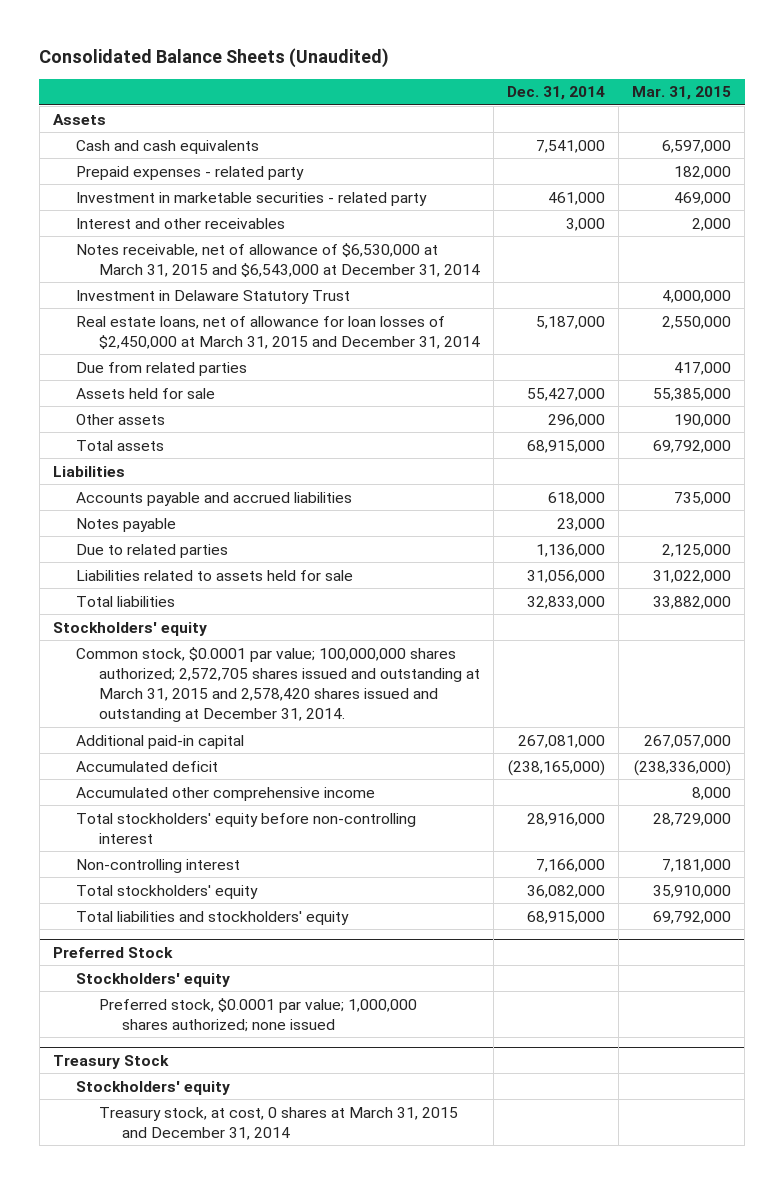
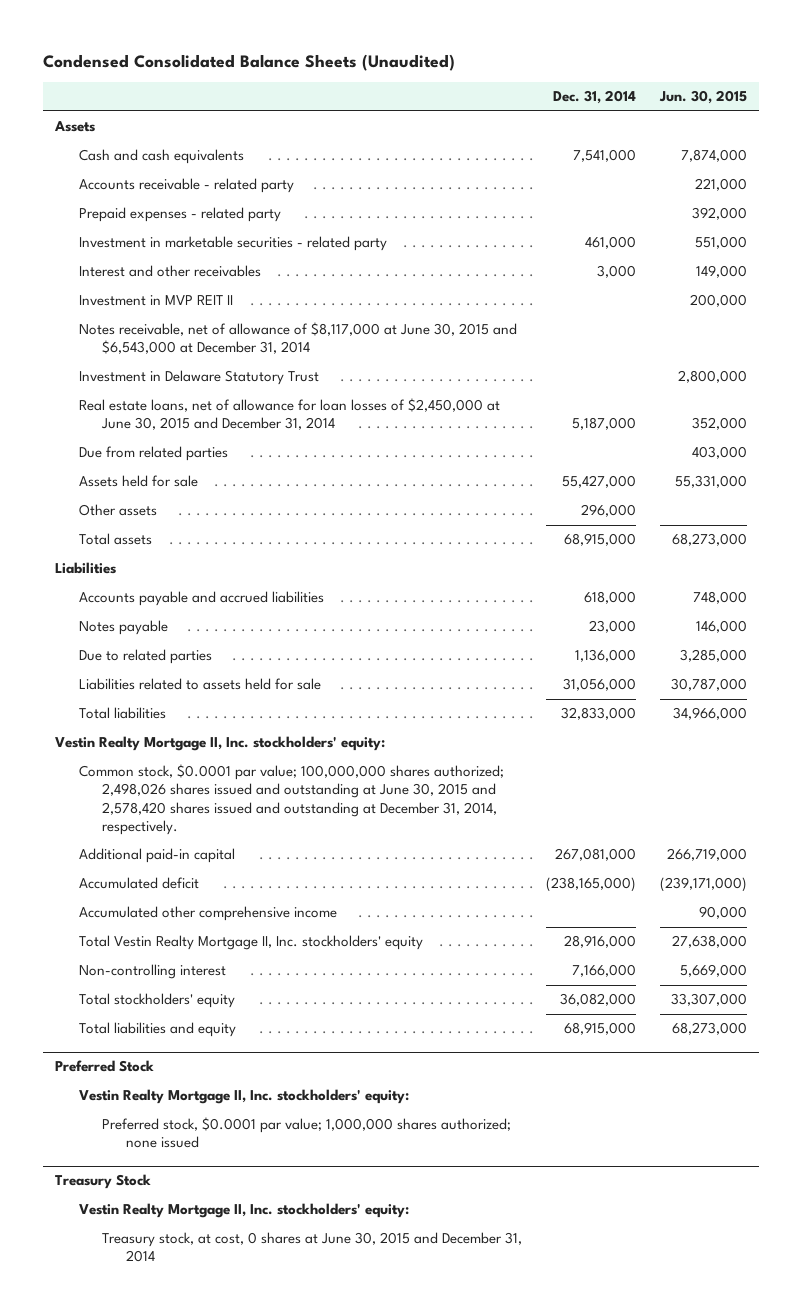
- Consolidated Balance Sheets (Unaudited)
+ Condensed Consolidated Balance Sheets (Unaudited)
- | Dec. 31, 2014 | Mar. 31, 2015
+ | Dec. 31, 2014 | Jun. 30, 2015
+ Accounts receivable - related party | | 221,000
- Notes receivable, net of allowance of $6,530,000 at March 31, 2015 and $6,543,000 at December 31, 2014
+ Investment in MVP REIT II | | 200,000
+ Notes receivable, net of allowance of $8,117,000 at June 30, 2015 and $6,543,000 at December 31, 2014
- Real estate loans, net of allowance for loan losses of $2,450,000 at March 31, 2015 and December 31, 2014 | 5,187,000 | 2,550,000
+ Real estate loans, net of allowance for loan losses of $2,450,000 at June 30, 2015 and December 31, 2014 | 5,187,000 | 352,000
- Stockholders' equity
- Common stock, $0.0001 par value; 100,000,000 shares authorized; 2,572,705 shares issued and outstanding at March 31, 2015 and 2,578,420 shares issued and outstanding at December 31, 2014.
+ Vestin Realty Mortgage II, Inc. stockholders' equity:
+ Common stock, $0.0001 par value; 100,000,000 shares authorized; 2,498,026 shares issued and outstanding at June 30, 2015 and 2,578,420 shares issued and outstanding at December 31, 2014, respectively.
- Total stockholders' equity before non-controlling interest | 28,916,000 | 28,729,000
+ Total Vestin Realty Mortgage II, Inc. stockholders' equity | 28,916,000 | 27,638,000
- Total liabilities and stockholders' equity | 68,915,000 | 69,792,000
+ Total liabilities and equity | 68,915,000 | 68,273,000
@ Preferred Stock
- Stockholders' equity
+ Vestin Realty Mortgage II, Inc. stockholders' equity:
@ Treasury Stock
- Stockholders' equity
- Treasury stock, at cost, 0 shares at March 31, 2015 and December 31, 2014
+ Vestin Realty Mortgage II, Inc. stockholders' equity:
+ Treasury stock, at cost, 0 shares at June 30, 2015 and December 31, 2014

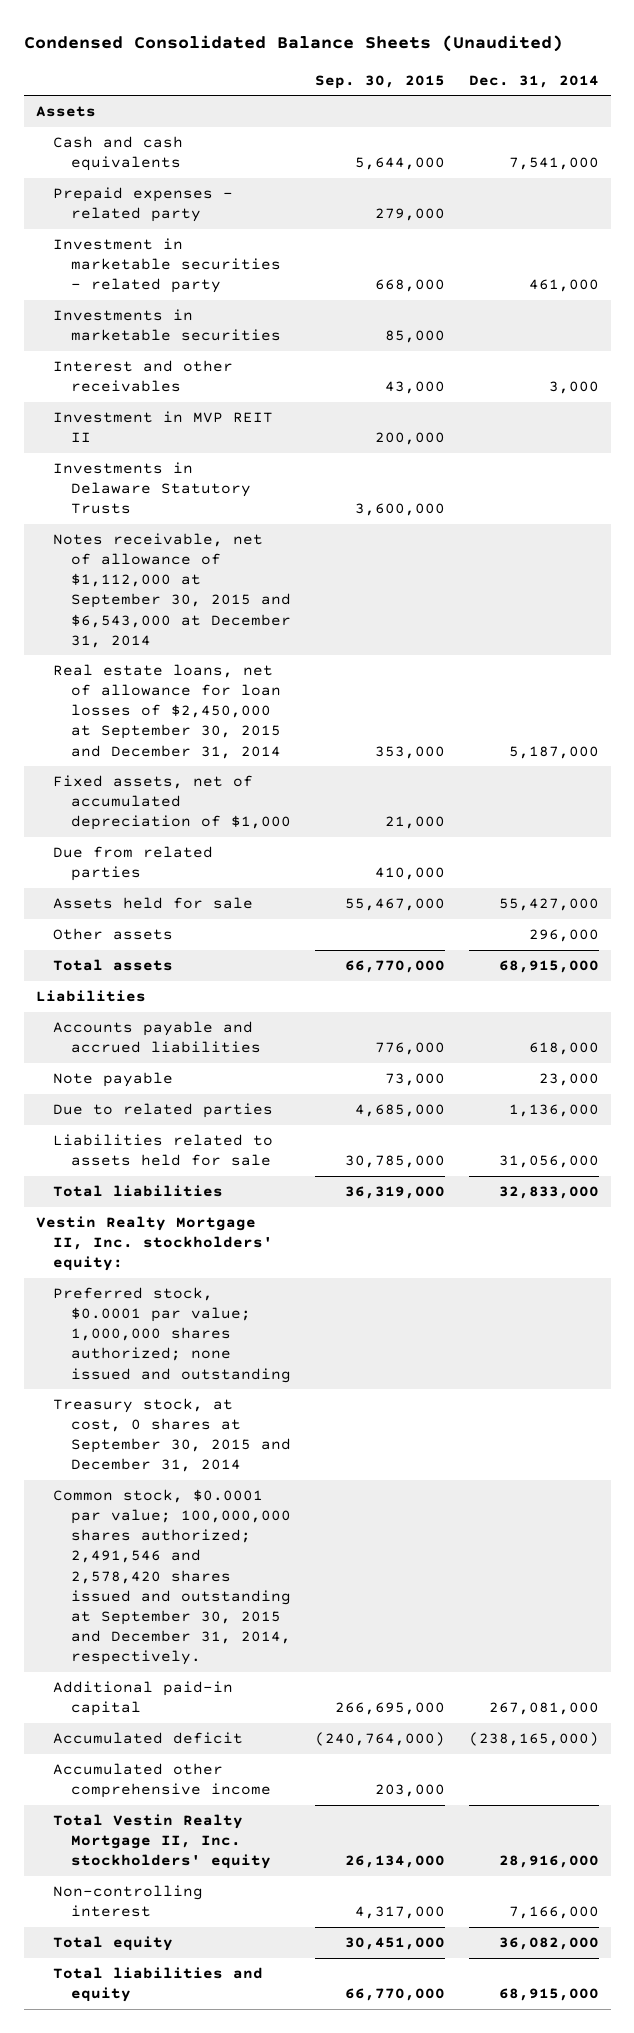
- | Dec. 31, 2014 | Jun. 30, 2015
+ | Sep. 30, 2015 | Dec. 31, 2014
- Accounts receivable - related party | | 221,000
+ Investments in marketable securities | 85,000 |
- Notes receivable, net of allowance of $8,117,000 at June 30, 2015 and $6,543,000 at December 31, 2014
- Investment in Delaware Statutory Trust | | 2,800,000
- Real estate loans, net of allowance for loan losses of $2,450,000 at June 30, 2015 and December 31, 2014 | 5,187,000 | 352,000
+ Investments in Delaware Statutory Trusts | 3,600,000 |
+ Notes receivable, net of allowance of $1,112,000 at September 30, 2015 and $6,543,000 at December 31, 2014
+ Real estate loans, net of allowance for loan losses of $2,450,000 at September 30, 2015 and December 31, 2014 | 353,000 | 5,187,000
+ Fixed assets, net of accumulated depreciation of $1,000 | 21,000 |
- Notes payable | 23,000 | 146,000
+ Note payable | 73,000 | 23,000
- Common stock, $0.0001 par value; 100,000,000 shares authorized; 2,498,026 shares issued and outstanding at June 30, 2015 and 2,578,420 shares issued and outstanding at December 31, 2014, respectively.
+ Preferred stock, $0.0001 par value; 1,000,000 shares authorized; none issued and outstanding
+ Treasury stock, at cost, 0 shares at September 30, 2015 and December 31, 2014
+ Common stock, $0.0001 par value; 100,000,000 shares authorized; 2,491,546 and 2,578,420 shares issued and outstanding at September 30, 2015 and December 31, 2014, respectively.
- Total stockholders' equity | 36,082,000 | 33,307,000
+ Total equity | 30,451,000 | 36,082,000
- Preferred Stock
- Vestin Realty Mortgage II, Inc. stockholders' equity:
- Preferred stock, $0.0001 par value; 1,000,000 shares authorized; none issued
- Treasury Stock
- Vestin Realty Mortgage II, Inc. stockholders' equity:
- Treasury stock, at cost, 0 shares at June 30, 2015 and December 31, 2014

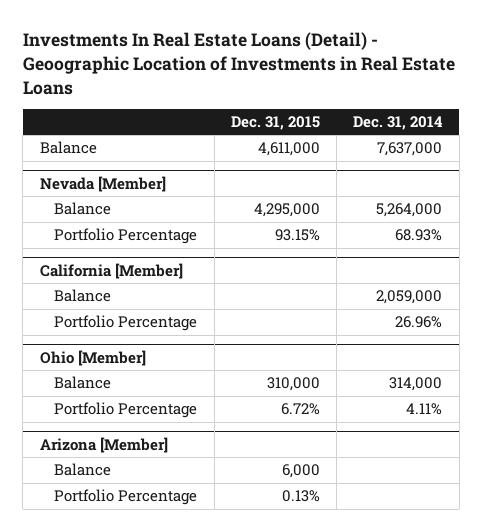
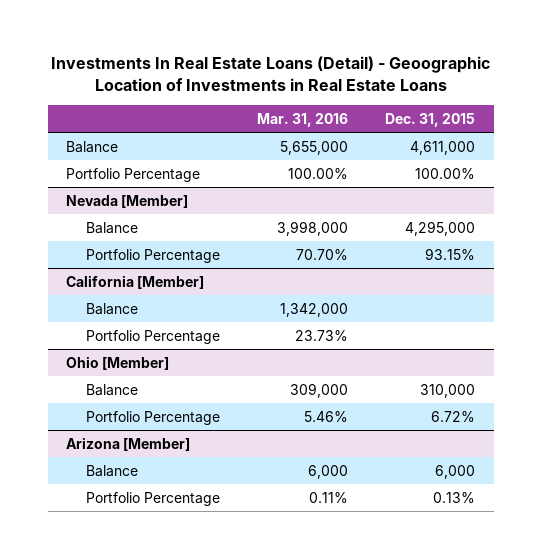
- | Dec. 31, 2015 | Dec. 31, 2014
+ | Mar. 31, 2016 | Dec. 31, 2015
+ Portfolio Percentage | 100.00% | 100.00%

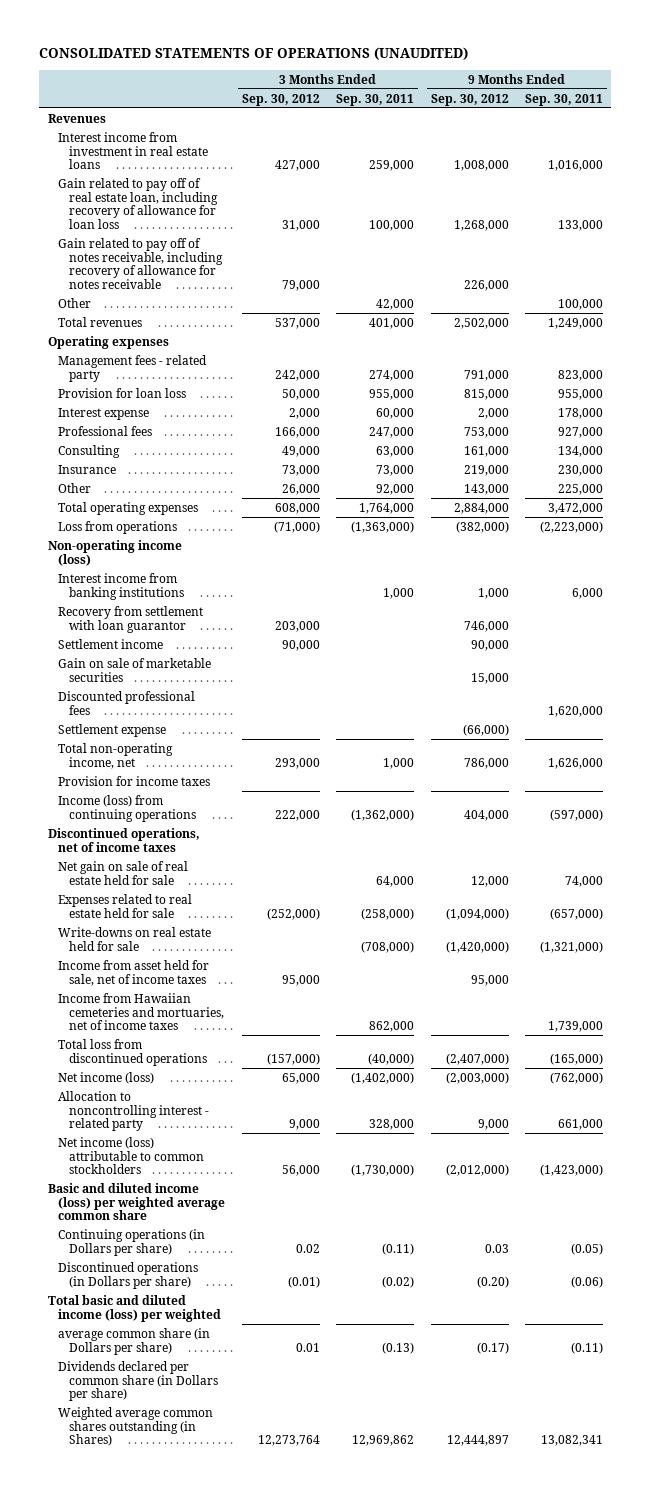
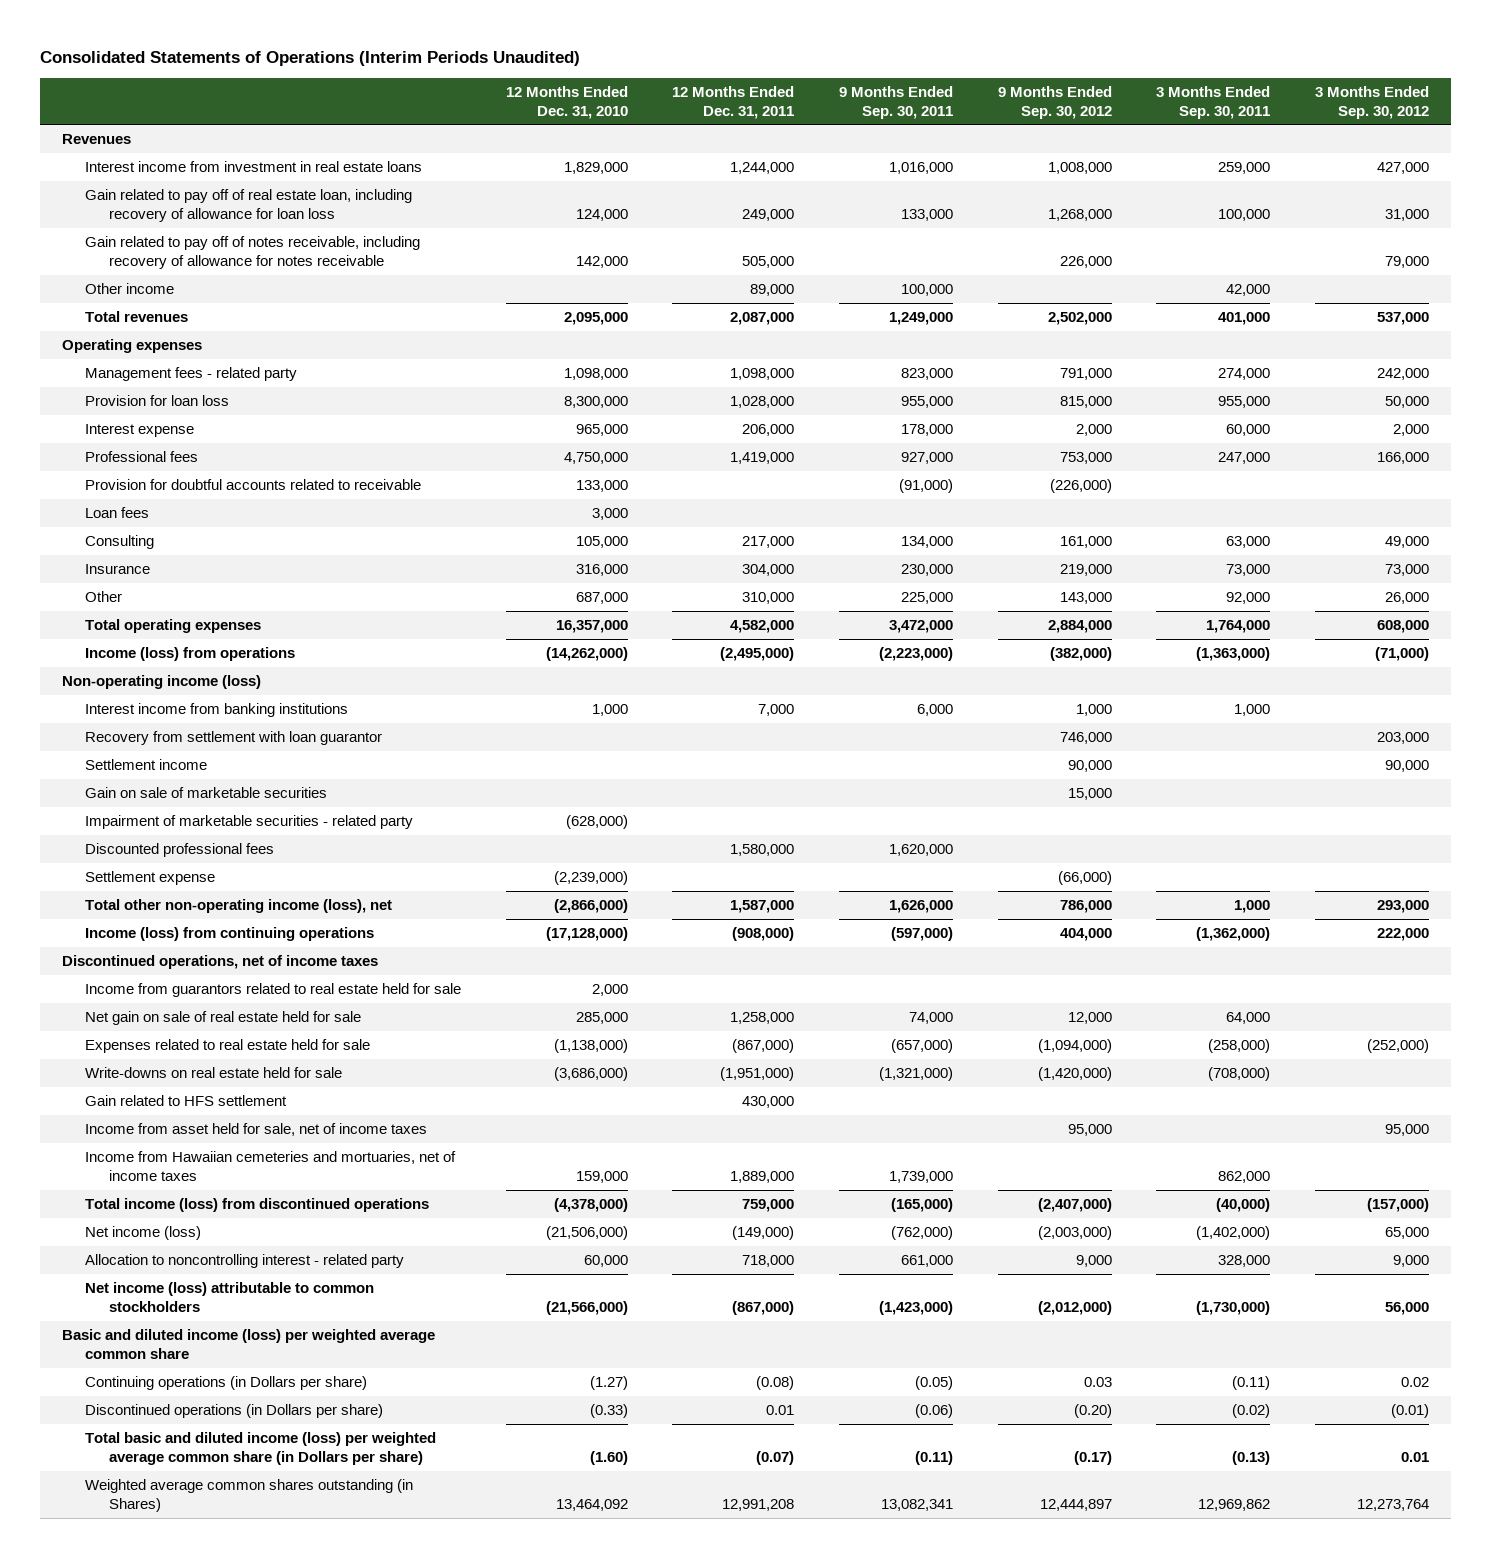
- CONSOLIDATED STATEMENTS OF OPERATIONS (UNAUDITED)
+ Consolidated Statements of Operations (Interim Periods Unaudited)
- | 3 Months Ended Sep. 30, 2012 | 3 Months Ended Sep. 30, 2011 | 9 Months Ended Sep. 30, 2012 | 9 Months Ended Sep. 30, 2011
+ | 12 Months Ended Dec. 31, 2010 | 12 Months Ended Dec. 31, 2011 | 9 Months Ended Sep. 30, 2011 | 9 Months Ended Sep. 30, 2012 | 3 Months Ended Sep. 30, 2011 | 3 Months Ended Sep. 30, 2012
- Other | | 42,000 | | 100,000
+ Other income | | 89,000 | 100,000 | | 42,000 |
+ Provision for doubtful accounts related to receivable | 133,000 | | (91,000) | (226,000) | |
+ Loan fees | 3,000 | | | | |
- Loss from operations | (71,000) | (1,363,000) | (382,000) | (2,223,000)
+ Income (loss) from operations | (14,262,000) | (2,495,000) | (2,223,000) | (382,000) | (1,363,000) | (71,000)
+ Impairment of marketable securities - related party | (628,000) | | | | |
- Total non-operating income, net | 293,000 | 1,000 | 786,000 | 1,626,000
- Provision for income taxes
+ Total other non-operating income (loss), net | (2,866,000) | 1,587,000 | 1,626,000 | 786,000 | 1,000 | 293,000
+ Income from guarantors related to real estate held for sale | 2,000 | | | | |
+ Gain related to HFS settlement | | 430,000 | | | |
- Total loss from discontinued operations | (157,000) | (40,000) | (2,407,000) | (165,000)
+ Total income (loss) from discontinued operations | (4,378,000) | 759,000 | (165,000) | (2,407,000) | (40,000) | (157,000)
- Total basic and diluted income (loss) per weighted
- average common share (in Dollars per share) | 0.01 | (0.13) | (0.17) | (0.11)
- Dividends declared per common share (in Dollars per share)
+ Total basic and diluted income (loss) per weighted average common share (in Dollars per share) | (1.60) | (0.07) | (0.11) | (0.17) | (0.13) | 0.01

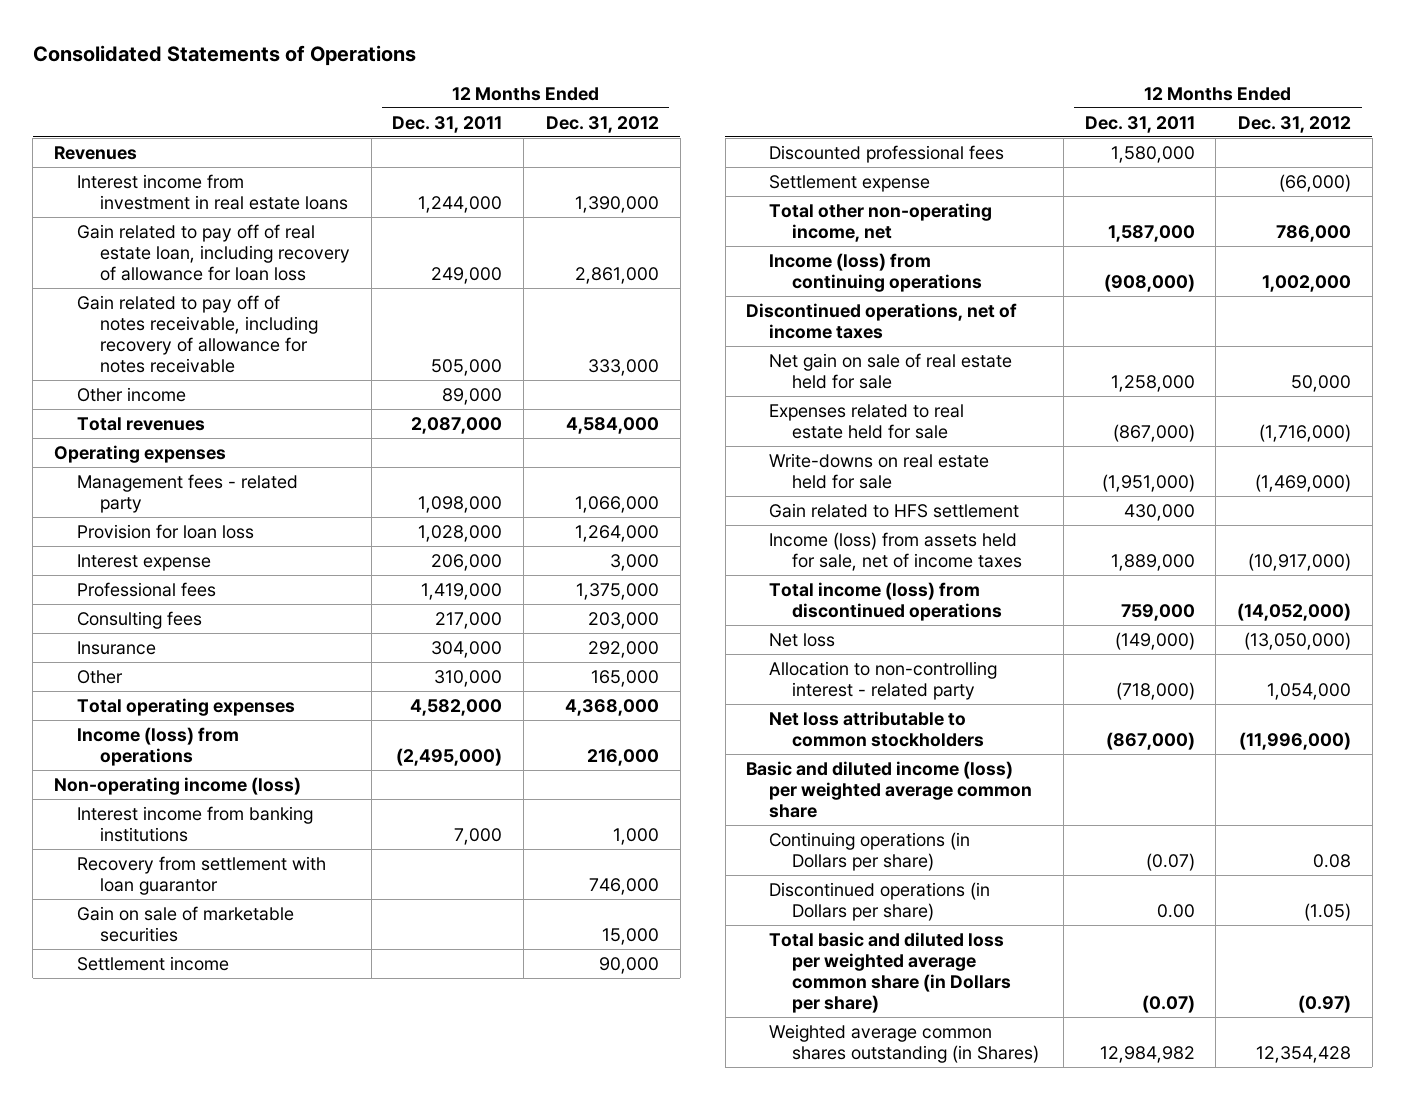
- Consolidated Statements of Operations (Interim Periods Unaudited)
+ Consolidated Statements of Operations
- | 12 Months Ended Dec. 31, 2010 | 12 Months Ended Dec. 31, 2011 | 9 Months Ended Sep. 30, 2011 | 9 Months Ended Sep. 30, 2012 | 3 Months Ended Sep. 30, 2011 | 3 Months Ended Sep. 30, 2012
+ | 12 Months Ended Dec. 31, 2011 | 12 Months Ended Dec. 31, 2012
- Provision for doubtful accounts related to receivable | 133,000 | | (91,000) | (226,000) | |
- Loan fees | 3,000 | | | | |
- Consulting | 105,000 | 217,000 | 134,000 | 161,000 | 63,000 | 49,000
+ Consulting fees | 217,000 | 203,000
- Impairment of marketable securities - related party | (628,000) | | | | |
moved down: Settlement income | | 90,000
- Total other non-operating income (loss), net | (2,866,000) | 1,587,000 | 1,626,000 | 786,000 | 1,000 | 293,000
+ Total other non-operating income, net | 1,587,000 | 786,000
- Income from guarantors related to real estate held for sale | 2,000 | | | | |
- Income from asset held for sale, net of income taxes | | | | 95,000 | | 95,000
- Income from Hawaiian cemeteries and mortuaries, net of income taxes | 159,000 | 1,889,000 | 1,739,000 | | 862,000 |
+ Income (loss) from assets held for sale, net of income taxes | 1,889,000 | (10,917,000)
- Net income (loss) | (21,506,000) | (149,000) | (762,000) | (2,003,000) | (1,402,000) | 65,000
- Allocation to noncontrolling interest - related party | 60,000 | 718,000 | 661,000 | 9,000 | 328,000 | 9,000
- Net income (loss) attributable to common stockholders | (21,566,000) | (867,000) | (1,423,000) | (2,012,000) | (1,730,000) | 56,000
+ Net loss | (149,000) | (13,050,000)
+ Allocation to non-controlling interest - related party | (718,000) | 1,054,000
+ Net loss attributable to common stockholders | (867,000) | (11,996,000)
- Continuing operations (in Dollars per share) | (1.27) | (0.08) | (0.05) | 0.03 | (0.11) | 0.02
- Discontinued operations (in Dollars per share) | (0.33) | 0.01 | (0.06) | (0.20) | (0.02) | (0.01)
- Total basic and diluted income (loss) per weighted average common share (in Dollars per share) | (1.60) | (0.07) | (0.11) | (0.17) | (0.13) | 0.01
- Weighted average common shares outstanding (in Shares) | 13,464,092 | 12,991,208 | 13,082,341 | 12,444,897 | 12,969,862 | 12,273,764
+ Continuing operations (in Dollars per share) | (0.07) | 0.08
+ Discontinued operations (in Dollars per share) | 0.00 | (1.05)
+ Total basic and diluted loss per weighted average common share (in Dollars per share) | (0.07) | (0.97)
+ Weighted average common shares outstanding (in Shares) | 12,984,982 | 12,354,428

